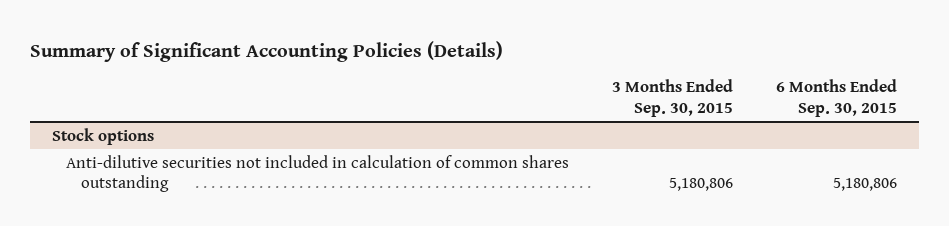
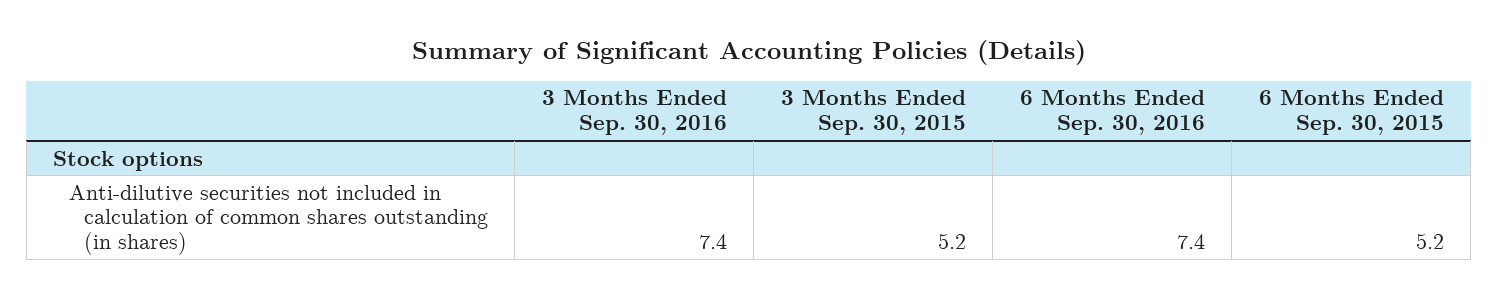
- | 3 Months Ended Sep. 30, 2015 | 6 Months Ended Sep. 30, 2015
+ | 3 Months Ended Sep. 30, 2016 | 3 Months Ended Sep. 30, 2015 | 6 Months Ended Sep. 30, 2016 | 6 Months Ended Sep. 30, 2015
@ Stock options
- Anti-dilutive securities not included in calculation of common shares outstanding | 5,180,806 | 5,180,806
+ Anti-dilutive securities not included in calculation of common shares outstanding (in shares) | 7.4 | 5.2 | 7.4 | 5.2

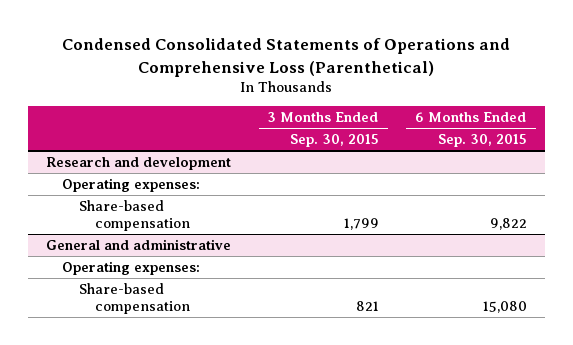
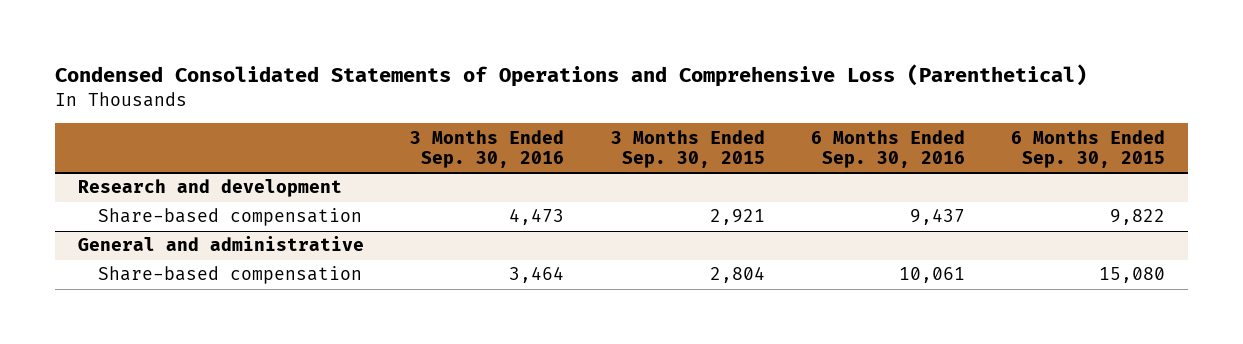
- | 3 Months Ended Sep. 30, 2015 | 6 Months Ended Sep. 30, 2015
+ | 3 Months Ended Sep. 30, 2016 | 3 Months Ended Sep. 30, 2015 | 6 Months Ended Sep. 30, 2016 | 6 Months Ended Sep. 30, 2015
@ Research and development
- Operating expenses:
- Share-based compensation | 1,799 | 9,822
+ Share-based compensation | 4,473 | 2,921 | 9,437 | 9,822
@ General and administrative
- Operating expenses:
- Share-based compensation | 821 | 15,080
+ Share-based compensation | 3,464 | 2,804 | 10,061 | 15,080

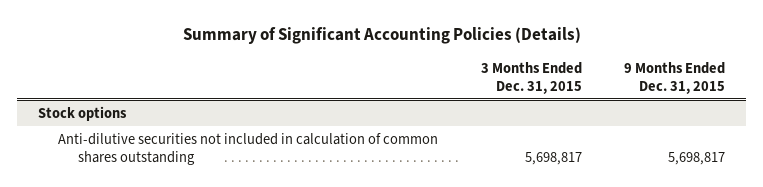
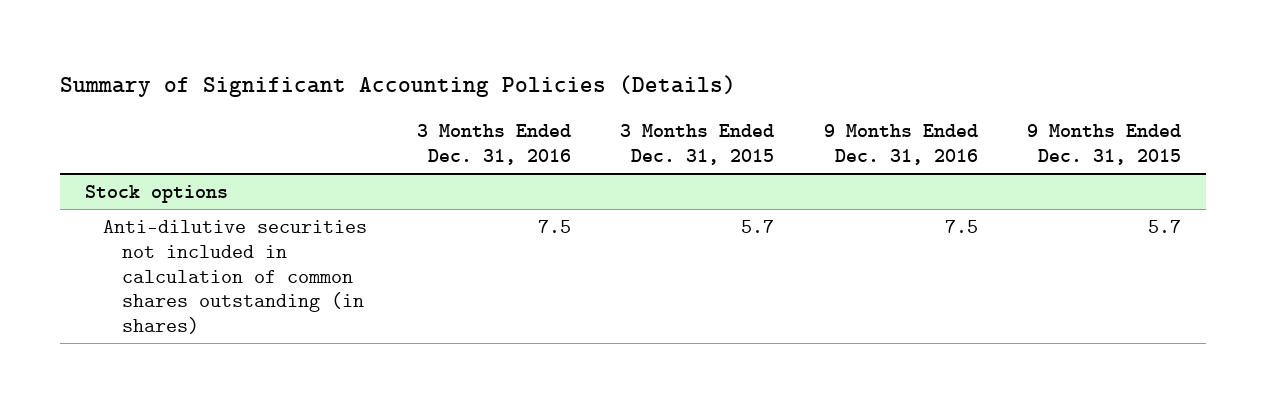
- | 3 Months Ended Dec. 31, 2015 | 9 Months Ended Dec. 31, 2015
+ | 3 Months Ended Dec. 31, 2016 | 3 Months Ended Dec. 31, 2015 | 9 Months Ended Dec. 31, 2016 | 9 Months Ended Dec. 31, 2015
@ Stock options
- Anti-dilutive securities not included in calculation of common shares outstanding | 5,698,817 | 5,698,817
+ Anti-dilutive securities not included in calculation of common shares outstanding (in shares) | 7.5 | 5.7 | 7.5 | 5.7

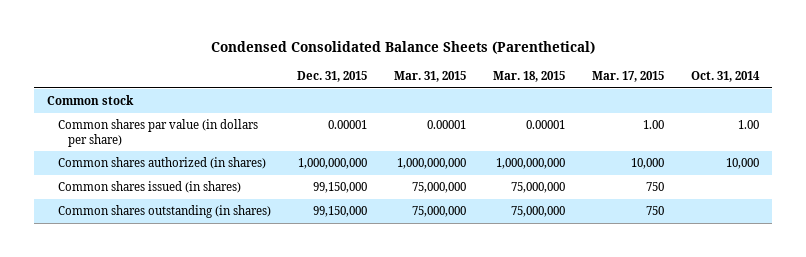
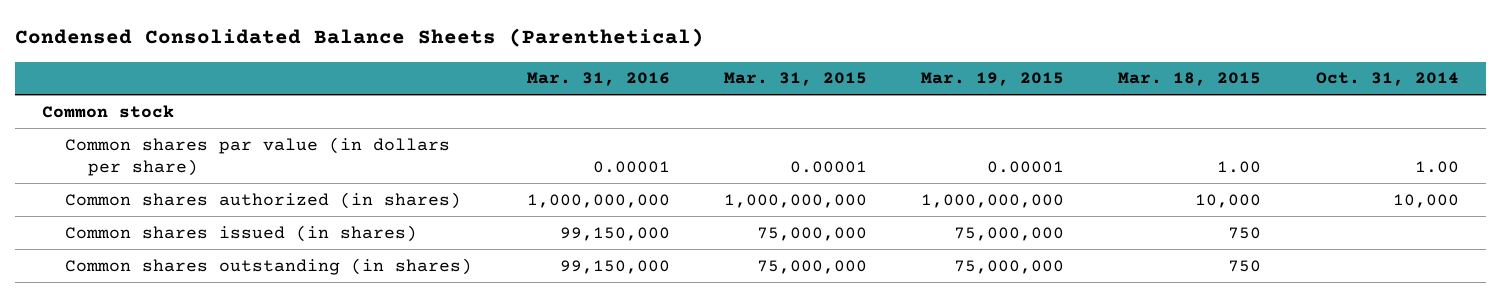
- | Dec. 31, 2015 | Mar. 31, 2015 | Mar. 18, 2015 | Mar. 17, 2015 | Oct. 31, 2014
+ | Mar. 31, 2016 | Mar. 31, 2015 | Mar. 19, 2015 | Mar. 18, 2015 | Oct. 31, 2014
- Common shares par value (in dollars per share) | 0.00001 | 0.00001 | 0.00001 | 1.00 | 1.00
- Common shares authorized (in shares) | 1,000,000,000 | 1,000,000,000 | 1,000,000,000 | 10,000 | 10,000
- Common shares issued (in shares) | 99,150,000 | 75,000,000 | 75,000,000 | 750 |
- Common shares outstanding (in shares) | 99,150,000 | 75,000,000 | 75,000,000 | 750 |
+ Common shares par value (in dollars per share) | 0.00001 | 0.00001 | 0.00001 | 1.00 | 1.00
+ Common shares authorized (in shares) | 1,000,000,000 | 1,000,000,000 | 1,000,000,000 | 10,000 | 10,000
+ Common shares issued (in shares) | 99,150,000 | 75,000,000 | 75,000,000 | 750 |
+ Common shares outstanding (in shares) | 99,150,000 | 75,000,000 | 75,000,000 | 750 |

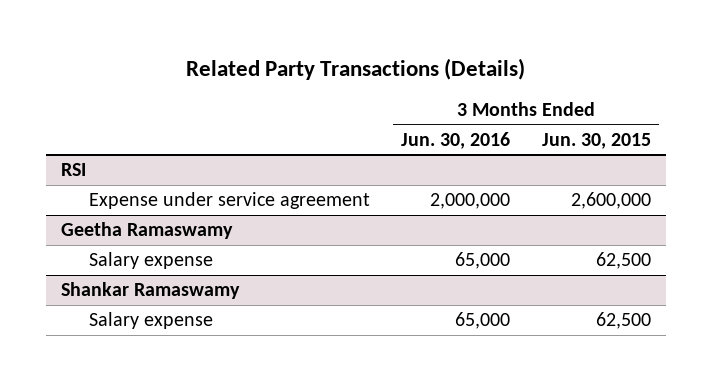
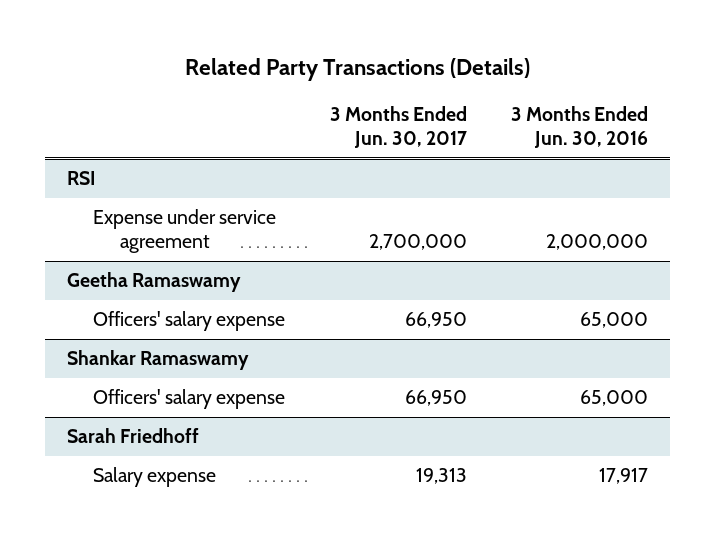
- | 3 Months Ended Jun. 30, 2016 | 3 Months Ended Jun. 30, 2015
+ | 3 Months Ended Jun. 30, 2017 | 3 Months Ended Jun. 30, 2016
@ Geetha Ramaswamy
- Salary expense | 65,000 | 62,500
+ Officers' salary expense | 66,950 | 65,000
@ Shankar Ramaswamy
- Salary expense | 65,000 | 62,500
+ Officers' salary expense | 66,950 | 65,000
+ Sarah Friedhoff
+ Salary expense | 19,313 | 17,917

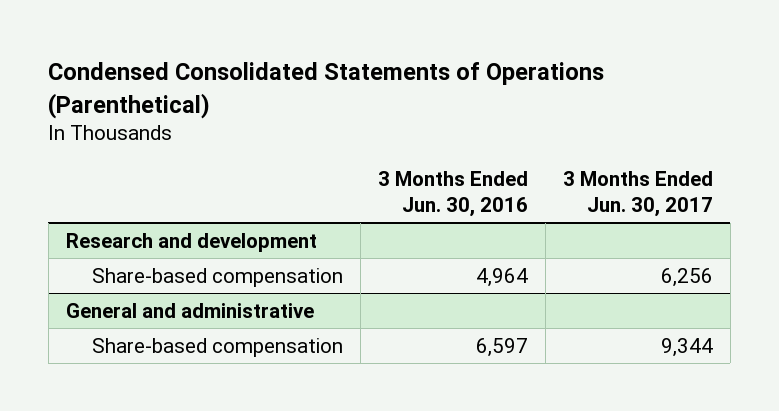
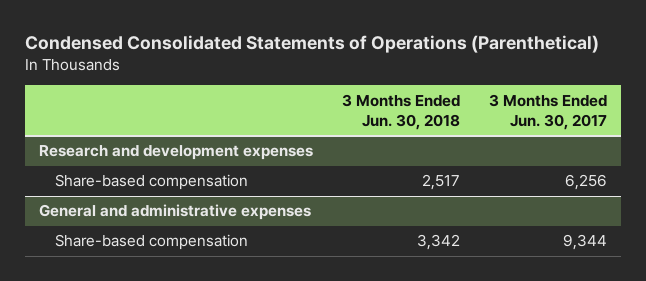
- | 3 Months Ended Jun. 30, 2016 | 3 Months Ended Jun. 30, 2017
+ | 3 Months Ended Jun. 30, 2018 | 3 Months Ended Jun. 30, 2017
- Research and development
+ Research and development expenses
- General and administrative
+ General and administrative expenses

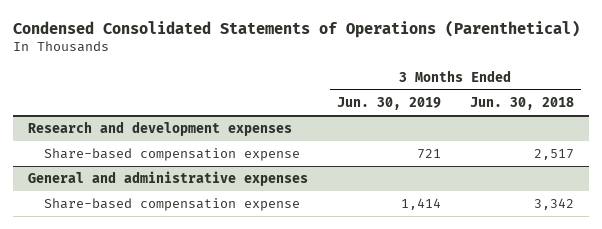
- | 3 Months Ended Jun. 30, 2018 | 3 Months Ended Jun. 30, 2017
+ | 3 Months Ended Jun. 30, 2019 | 3 Months Ended Jun. 30, 2018
@ Research and development expenses
- Share-based compensation | 2,517 | 6,256
+ Share-based compensation expense | 721 | 2,517
@ General and administrative expenses
- Share-based compensation | 3,342 | 9,344
+ Share-based compensation expense | 1,414 | 3,342

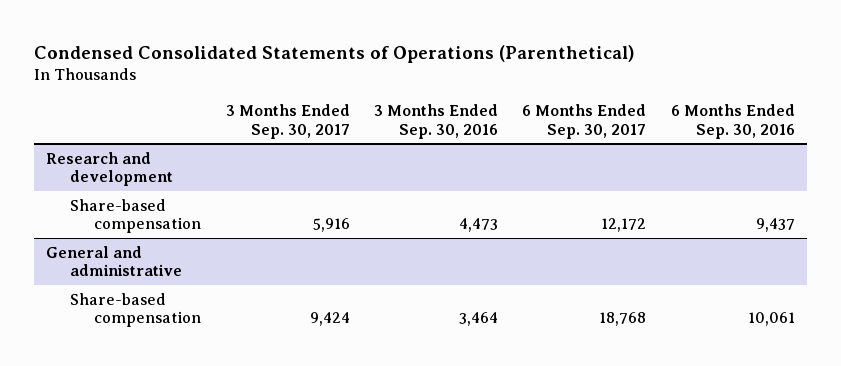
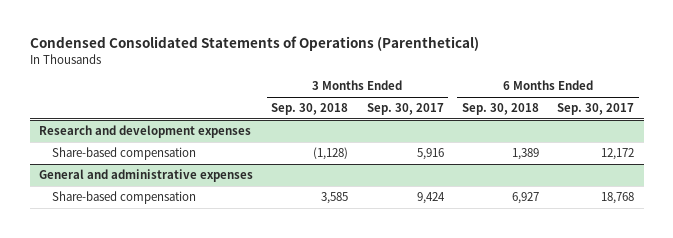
- | 3 Months Ended Sep. 30, 2017 | 3 Months Ended Sep. 30, 2016 | 6 Months Ended Sep. 30, 2017 | 6 Months Ended Sep. 30, 2016
+ | 3 Months Ended Sep. 30, 2018 | 3 Months Ended Sep. 30, 2017 | 6 Months Ended Sep. 30, 2018 | 6 Months Ended Sep. 30, 2017
- Research and development
+ Research and development expenses
- General and administrative
+ General and administrative expenses

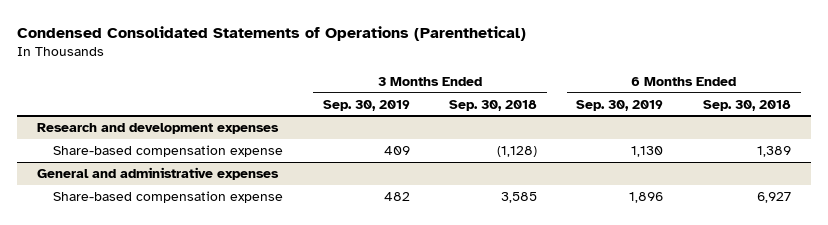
- | 3 Months Ended Sep. 30, 2018 | 3 Months Ended Sep. 30, 2017 | 6 Months Ended Sep. 30, 2018 | 6 Months Ended Sep. 30, 2017
+ | 3 Months Ended Sep. 30, 2019 | 3 Months Ended Sep. 30, 2018 | 6 Months Ended Sep. 30, 2019 | 6 Months Ended Sep. 30, 2018
@ Research and development expenses
- Share-based compensation | (1,128) | 5,916 | 1,389 | 12,172
+ Share-based compensation expense | 409 | (1,128) | 1,130 | 1,389
@ General and administrative expenses
- Share-based compensation | 3,585 | 9,424 | 6,927 | 18,768
+ Share-based compensation expense | 482 | 3,585 | 1,896 | 6,927

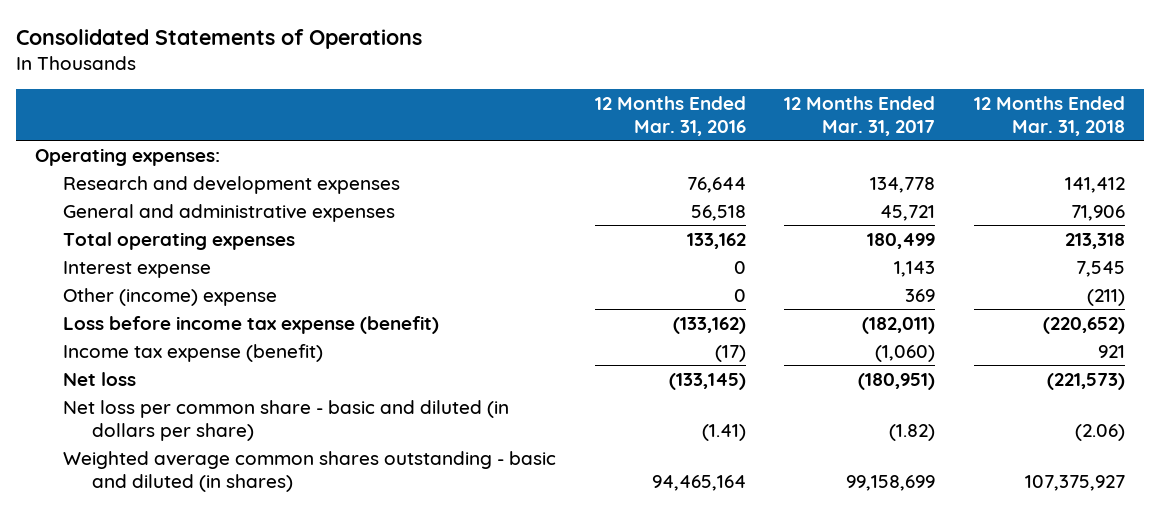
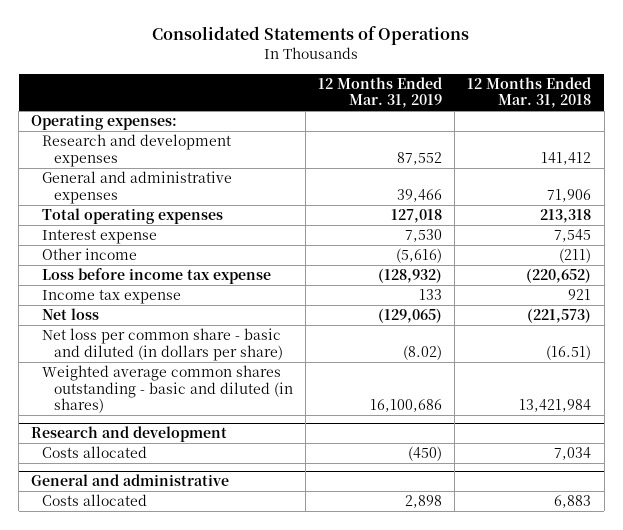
- | 12 Months Ended Mar. 31, 2016 | 12 Months Ended Mar. 31, 2017 | 12 Months Ended Mar. 31, 2018
+ | 12 Months Ended Mar. 31, 2019 | 12 Months Ended Mar. 31, 2018
- Other (income) expense | 0 | 369 | (211)
- Loss before income tax expense (benefit) | (133,162) | (182,011) | (220,652)
- Income tax expense (benefit) | (17) | (1,060) | 921
+ Other income | (5,616) | (211)
+ Loss before income tax expense | (128,932) | (220,652)
+ Income tax expense | 133 | 921
- Net loss per common share - basic and diluted (in dollars per share) | (1.41) | (1.82) | (2.06)
- Weighted average common shares outstanding - basic and diluted (in shares) | 94,465,164 | 99,158,699 | 107,375,927
+ Net loss per common share - basic and diluted (in dollars per share) | (8.02) | (16.51)
+ Weighted average common shares outstanding - basic and diluted (in shares) | 16,100,686 | 13,421,984
+ Research and development
+ Costs allocated | (450) | 7,034
+ General and administrative
+ Costs allocated | 2,898 | 6,883

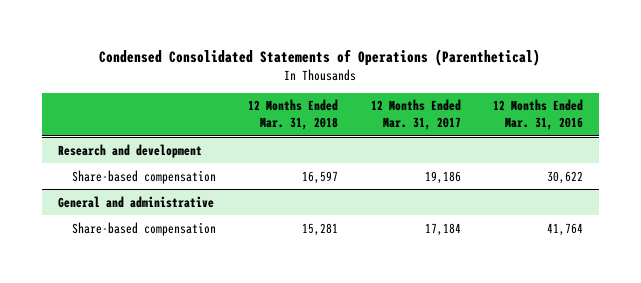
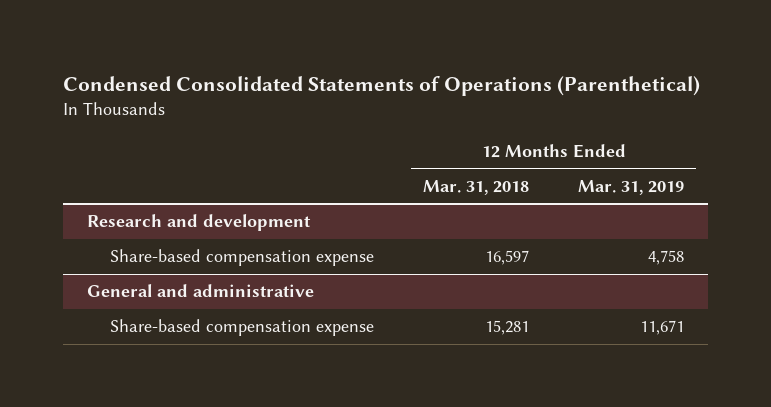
- | 12 Months Ended Mar. 31, 2018 | 12 Months Ended Mar. 31, 2017 | 12 Months Ended Mar. 31, 2016
+ | 12 Months Ended Mar. 31, 2018 | 12 Months Ended Mar. 31, 2019
@ Research and development
- Share-based compensation | 16,597 | 19,186 | 30,622
+ Share-based compensation expense | 16,597 | 4,758
@ General and administrative
- Share-based compensation | 15,281 | 17,184 | 41,764
+ Share-based compensation expense | 15,281 | 11,671

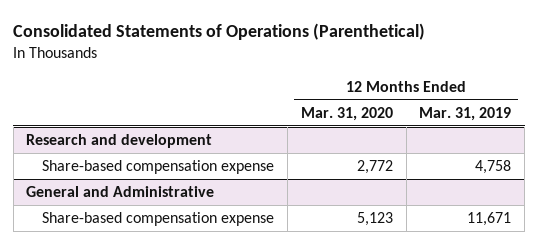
- Condensed Consolidated Statements of Operations (Parenthetical)
+ Consolidated Statements of Operations (Parenthetical)
- | 12 Months Ended Mar. 31, 2018 | 12 Months Ended Mar. 31, 2019
+ | 12 Months Ended Mar. 31, 2020 | 12 Months Ended Mar. 31, 2019
- General and administrative
+ General and Administrative

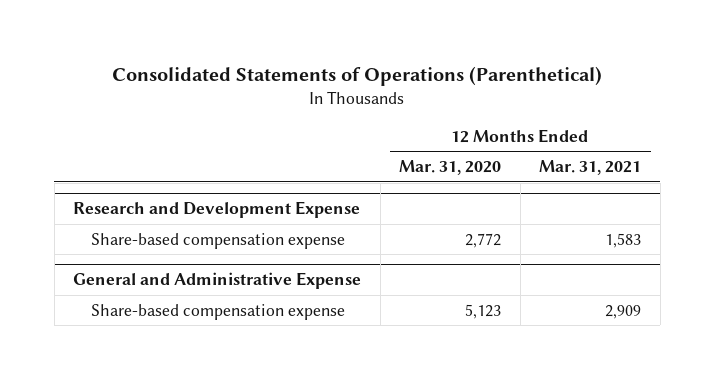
- | 12 Months Ended Mar. 31, 2020 | 12 Months Ended Mar. 31, 2019
+ | 12 Months Ended Mar. 31, 2020 | 12 Months Ended Mar. 31, 2021
- Research and development
+ Research and Development Expense
- General and Administrative
+ General and Administrative Expense

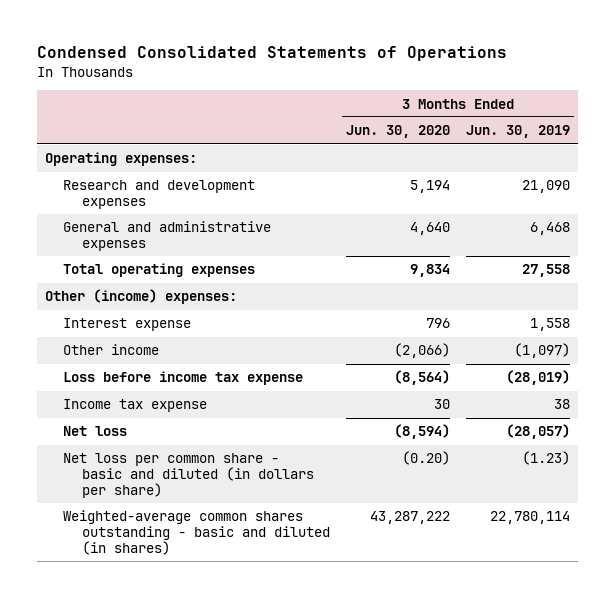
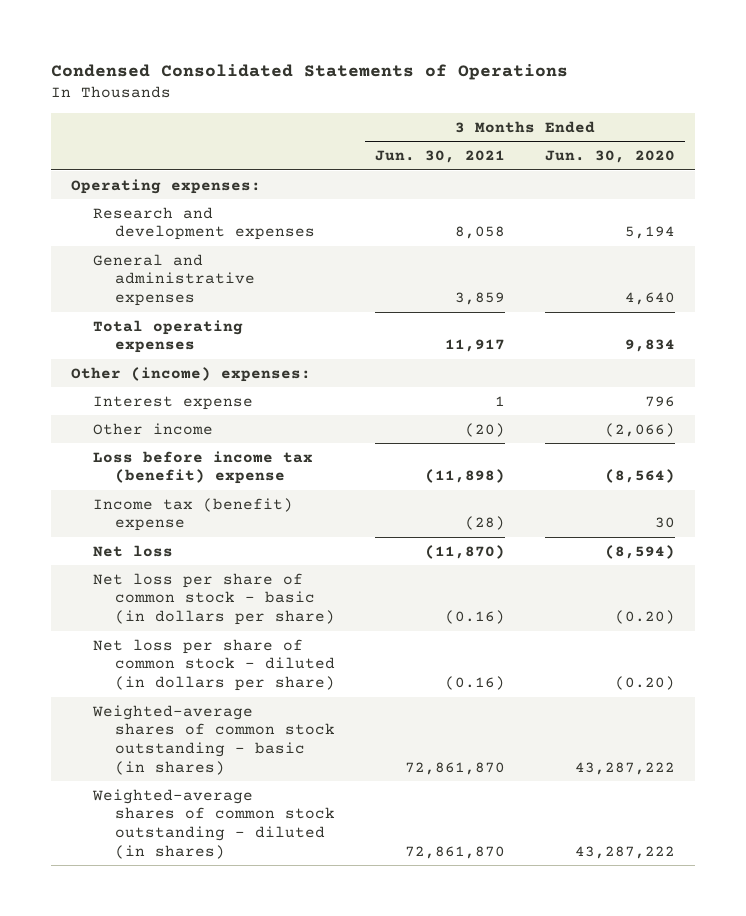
- | 3 Months Ended Jun. 30, 2020 | 3 Months Ended Jun. 30, 2019
+ | 3 Months Ended Jun. 30, 2021 | 3 Months Ended Jun. 30, 2020
- Loss before income tax expense | (8,564) | (28,019)
- Income tax expense | 30 | 38
+ Loss before income tax (benefit) expense | (11,898) | (8,564)
+ Income tax (benefit) expense | (28) | 30
- Net loss per common share - basic and diluted (in dollars per share) | (0.20) | (1.23)
- Weighted-average common shares outstanding - basic and diluted (in shares) | 43,287,222 | 22,780,114
+ Net loss per share of common stock - basic (in dollars per share) | (0.16) | (0.20)
+ Net loss per share of common stock - diluted (in dollars per share) | (0.16) | (0.20)
+ Weighted-average shares of common stock outstanding - basic (in shares) | 72,861,870 | 43,287,222
+ Weighted-average shares of common stock outstanding - diluted (in shares) | 72,861,870 | 43,287,222

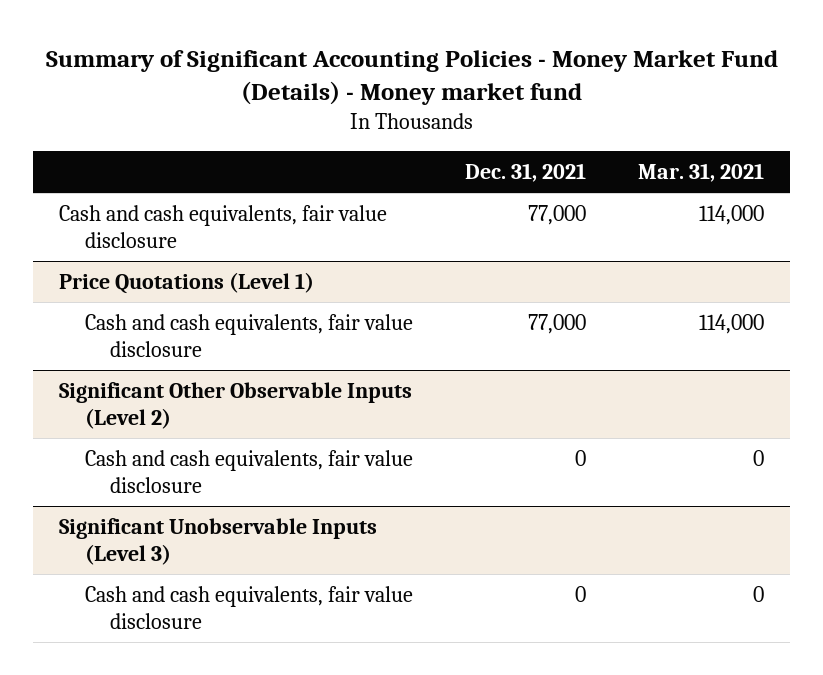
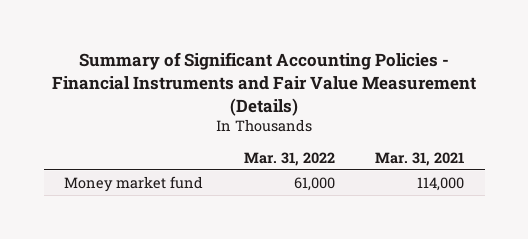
- Summary of Significant Accounting Policies - Money Market Fund (Details) - Money market fund
+ Summary of Significant Accounting Policies - Financial Instruments and Fair Value Measurement (Details)
- | Dec. 31, 2021 | Mar. 31, 2021
+ | Mar. 31, 2022 | Mar. 31, 2021
- Cash and cash equivalents, fair value disclosure | 77,000 | 114,000
- Price Quotations (Level 1)
- Cash and cash equivalents, fair value disclosure | 77,000 | 114,000
- Significant Other Observable Inputs (Level 2)
- Cash and cash equivalents, fair value disclosure | 0 | 0
- Significant Unobservable Inputs (Level 3)
- Cash and cash equivalents, fair value disclosure | 0 | 0
+ Money market fund | 61,000 | 114,000

